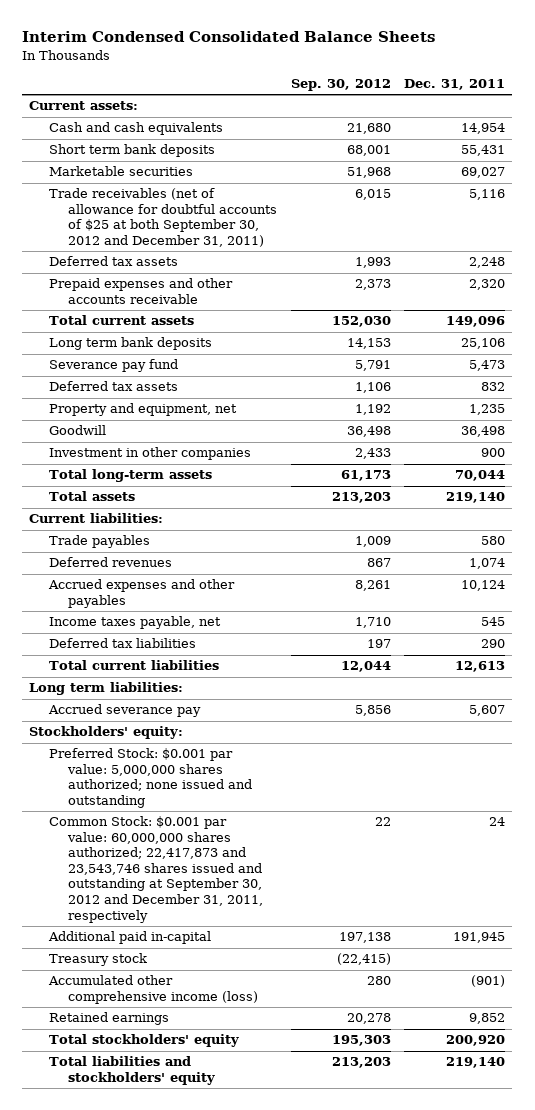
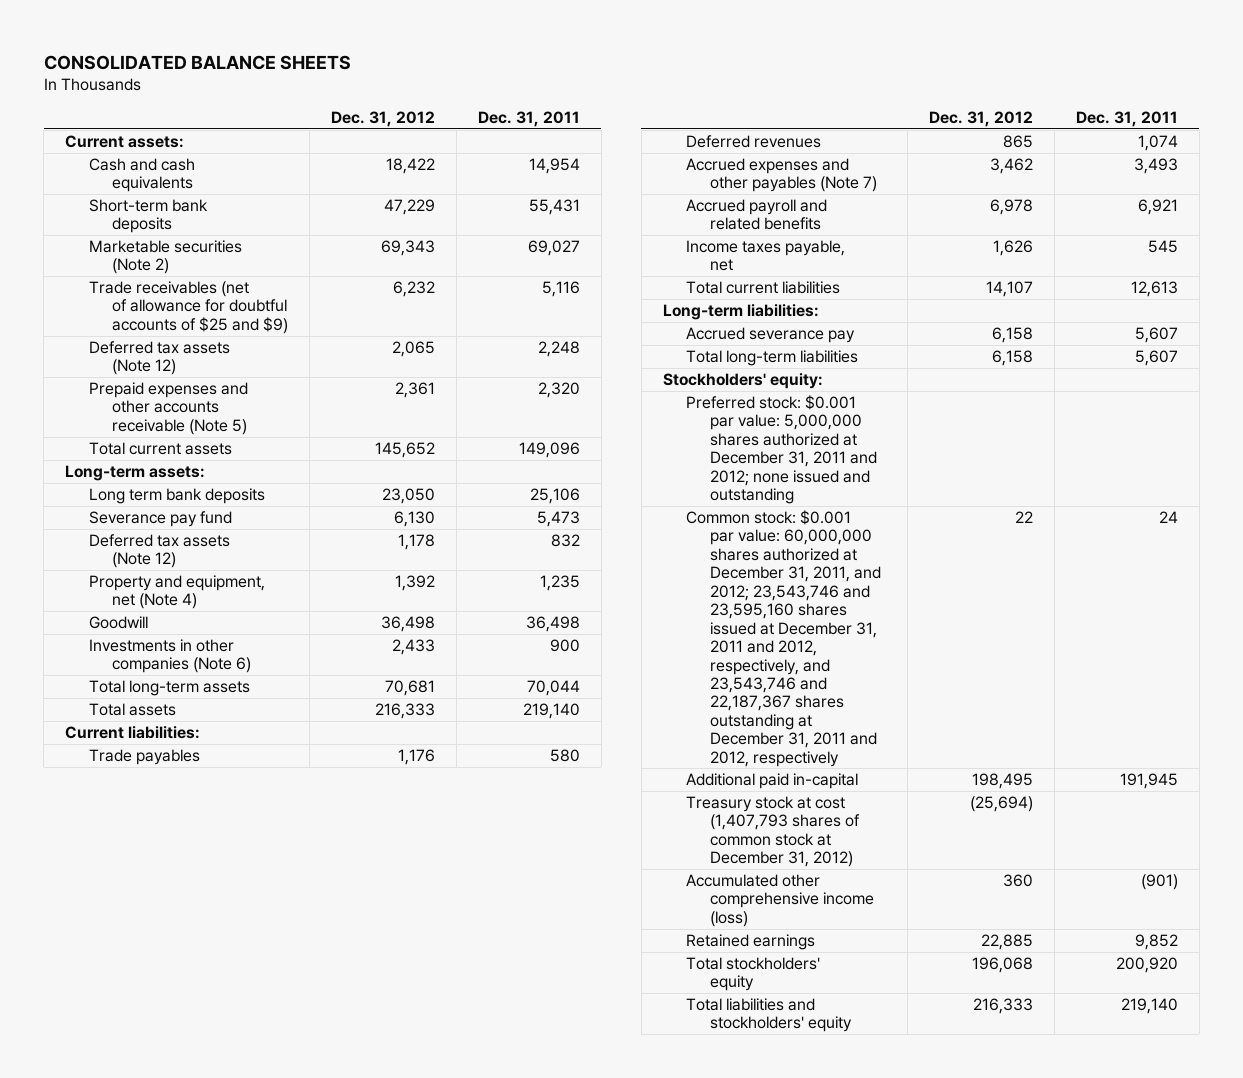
- Interim Condensed Consolidated Balance Sheets
+ CONSOLIDATED BALANCE SHEETS
- | Sep. 30, 2012 | Dec. 31, 2011
+ | Dec. 31, 2012 | Dec. 31, 2011
- Short term bank deposits | 68,001 | 55,431
- Marketable securities | 51,968 | 69,027
- Trade receivables (net of allowance for doubtful accounts of $25 at both September 30, 2012 and December 31, 2011) | 6,015 | 5,116
- Deferred tax assets | 1,993 | 2,248
- Prepaid expenses and other accounts receivable | 2,373 | 2,320
+ Short-term bank deposits | 47,229 | 55,431
+ Marketable securities (Note 2) | 69,343 | 69,027
+ Trade receivables (net of allowance for doubtful accounts of $25 and $9) | 6,232 | 5,116
+ Deferred tax assets (Note 12) | 2,065 | 2,248
+ Prepaid expenses and other accounts receivable (Note 5) | 2,361 | 2,320
+ Long-term assets:
- Deferred tax assets | 1,106 | 832
- Property and equipment, net | 1,192 | 1,235
+ Deferred tax assets (Note 12) | 1,178 | 832
+ Property and equipment, net (Note 4) | 1,392 | 1,235
- Investment in other companies | 2,433 | 900
+ Investments in other companies (Note 6) | 2,433 | 900
- Accrued expenses and other payables | 8,261 | 10,124
+ Accrued expenses and other payables (Note 7) | 3,462 | 3,493
+ Accrued payroll and related benefits | 6,978 | 6,921
- Deferred tax liabilities | 197 | 290
- Long term liabilities:
+ Long-term liabilities:
+ Total long-term liabilities | 6,158 | 5,607
- Preferred Stock: $0.001 par value: 5,000,000 shares authorized; none issued and outstanding
- Common Stock: $0.001 par value: 60,000,000 shares authorized; 22,417,873 and 23,543,746 shares issued and outstanding at September 30, 2012 and December 31, 2011, respectively | 22 | 24
+ Preferred stock: $0.001 par value: 5,000,000 shares authorized at December 31, 2011 and 2012; none issued and outstanding
+ Common stock: $0.001 par value: 60,000,000 shares authorized at December 31, 2011, and 2012; 23,543,746 and 23,595,160 shares issued at December 31, 2011 and 2012, respectively, and 23,543,746 and 22,187,367 shares outstanding at December 31, 2011 and 2012, respectively | 22 | 24
- Treasury stock | (22,415) |
+ Treasury stock at cost (1,407,793 shares of common stock at December 31, 2012) | (25,694) |

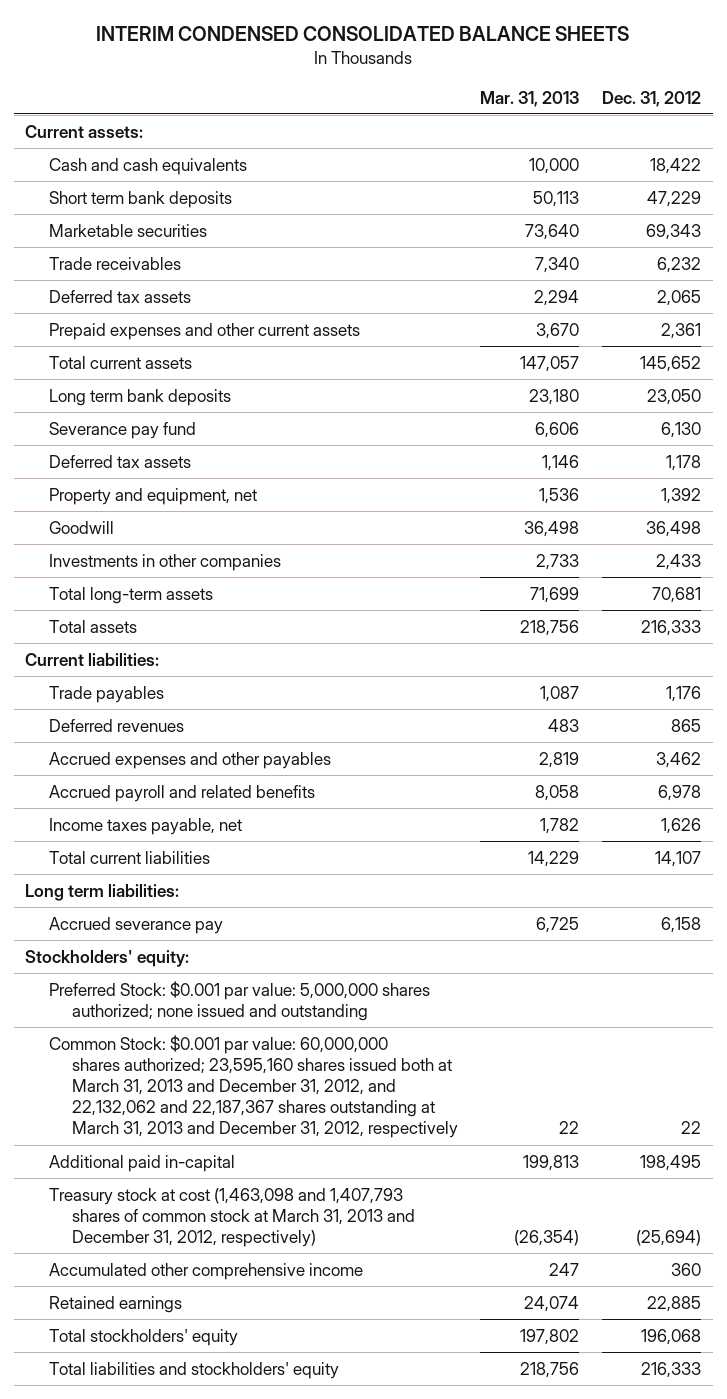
- CONSOLIDATED BALANCE SHEETS
+ INTERIM CONDENSED CONSOLIDATED BALANCE SHEETS
- | Dec. 31, 2012 | Dec. 31, 2011
+ | Mar. 31, 2013 | Dec. 31, 2012
- Short-term bank deposits | 47,229 | 55,431
- Marketable securities (Note 2) | 69,343 | 69,027
- Trade receivables (net of allowance for doubtful accounts of $25 and $9) | 6,232 | 5,116
- Deferred tax assets (Note 12) | 2,065 | 2,248
- Prepaid expenses and other accounts receivable (Note 5) | 2,361 | 2,320
+ Short term bank deposits | 50,113 | 47,229
+ Marketable securities | 73,640 | 69,343
+ Trade receivables | 7,340 | 6,232
+ Deferred tax assets | 2,294 | 2,065
+ Prepaid expenses and other current assets | 3,670 | 2,361
- Long-term assets:
- Deferred tax assets (Note 12) | 1,178 | 832
- Property and equipment, net (Note 4) | 1,392 | 1,235
+ Deferred tax assets | 1,146 | 1,178
+ Property and equipment, net | 1,536 | 1,392
- Investments in other companies (Note 6) | 2,433 | 900
+ Investments in other companies | 2,733 | 2,433
- Accrued expenses and other payables (Note 7) | 3,462 | 3,493
+ Accrued expenses and other payables | 2,819 | 3,462
- Long-term liabilities:
+ Long term liabilities:
- Total long-term liabilities | 6,158 | 5,607
- Preferred stock: $0.001 par value: 5,000,000 shares authorized at December 31, 2011 and 2012; none issued and outstanding
- Common stock: $0.001 par value: 60,000,000 shares authorized at December 31, 2011, and 2012; 23,543,746 and 23,595,160 shares issued at December 31, 2011 and 2012, respectively, and 23,543,746 and 22,187,367 shares outstanding at December 31, 2011 and 2012, respectively | 22 | 24
+ Preferred Stock: $0.001 par value: 5,000,000 shares authorized; none issued and outstanding
+ Common Stock: $0.001 par value: 60,000,000 shares authorized; 23,595,160 shares issued both at March 31, 2013 and December 31, 2012, and 22,132,062 and 22,187,367 shares outstanding at March 31, 2013 and December 31, 2012, respectively | 22 | 22
- Treasury stock at cost (1,407,793 shares of common stock at December 31, 2012) | (25,694) |
- Accumulated other comprehensive income (loss) | 360 | (901)
+ Treasury stock at cost (1,463,098 and 1,407,793 shares of common stock at March 31, 2013 and December 31, 2012, respectively) | (26,354) | (25,694)
+ Accumulated other comprehensive income | 247 | 360

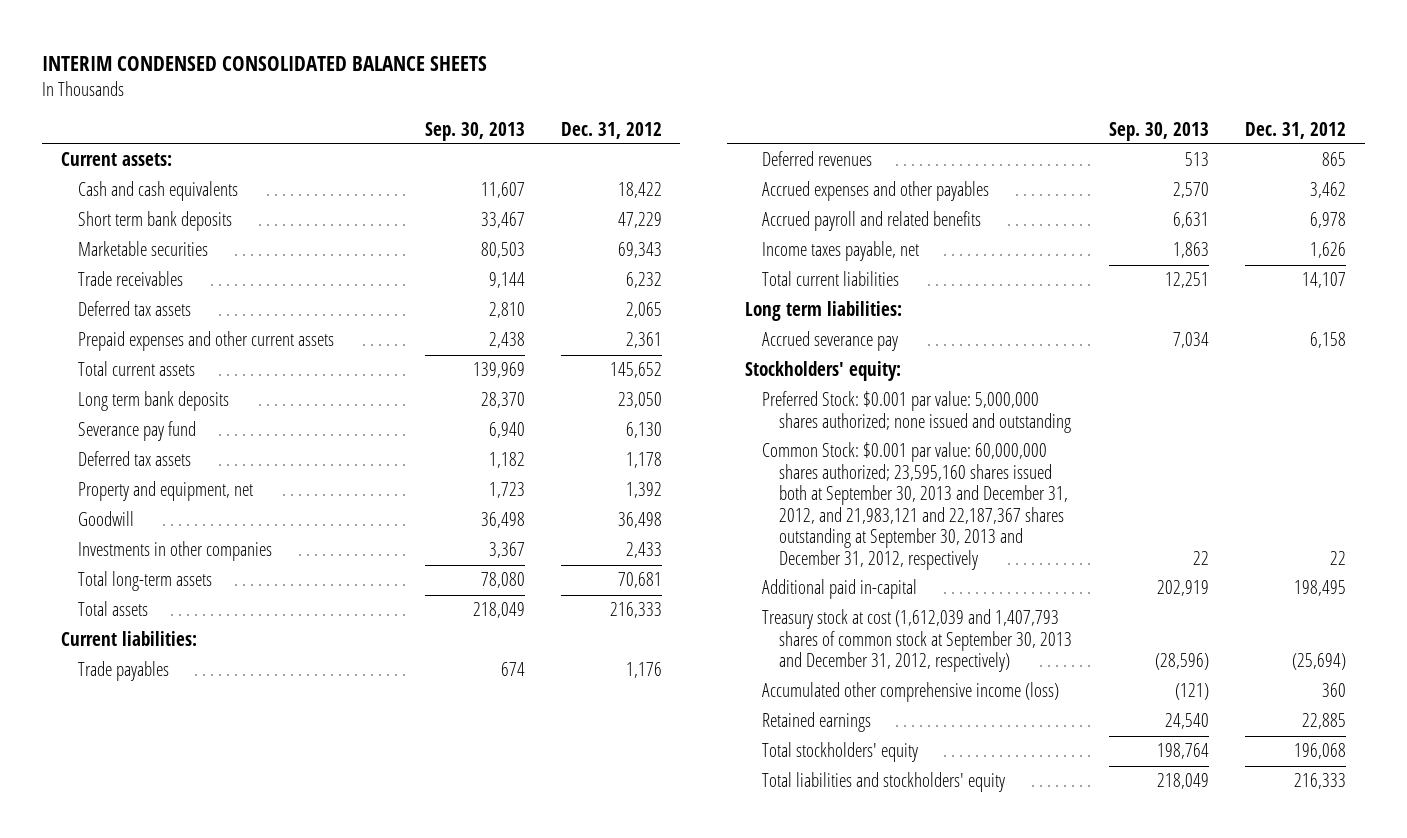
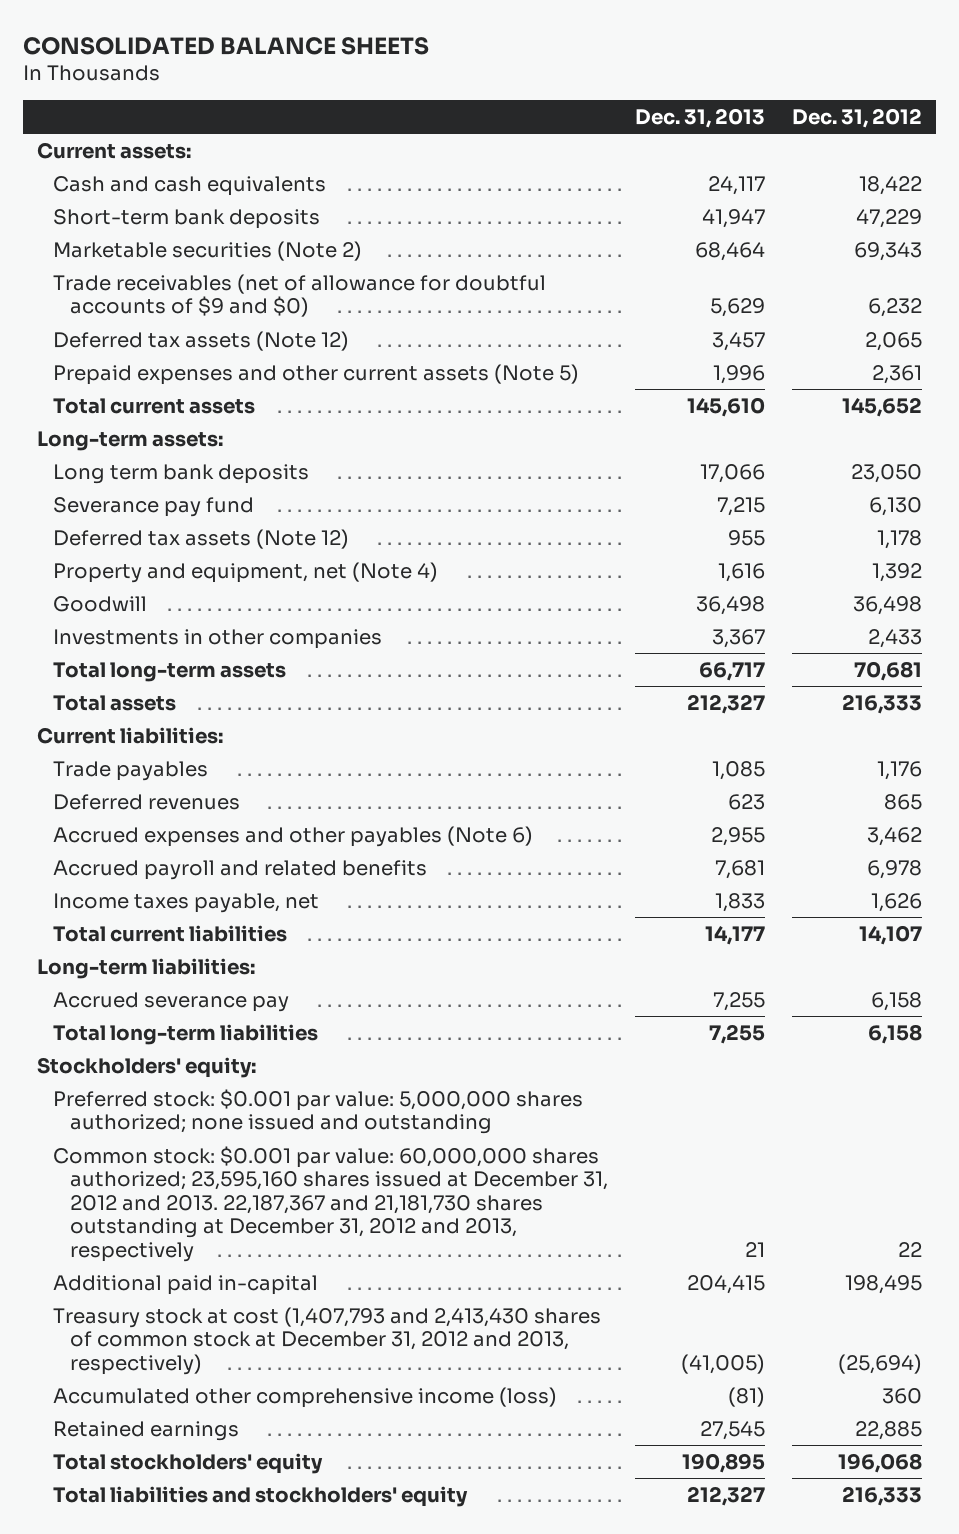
- INTERIM CONDENSED CONSOLIDATED BALANCE SHEETS
+ CONSOLIDATED BALANCE SHEETS
- | Sep. 30, 2013 | Dec. 31, 2012
+ | Dec. 31, 2013 | Dec. 31, 2012
- Short term bank deposits | 33,467 | 47,229
- Marketable securities | 80,503 | 69,343
- Trade receivables | 9,144 | 6,232
- Deferred tax assets | 2,810 | 2,065
- Prepaid expenses and other current assets | 2,438 | 2,361
+ Short-term bank deposits | 41,947 | 47,229
+ Marketable securities (Note 2) | 68,464 | 69,343
+ Trade receivables (net of allowance for doubtful accounts of $9 and $0) | 5,629 | 6,232
+ Deferred tax assets (Note 12) | 3,457 | 2,065
+ Prepaid expenses and other current assets (Note 5) | 1,996 | 2,361
+ Long-term assets:
- Deferred tax assets | 1,182 | 1,178
- Property and equipment, net | 1,723 | 1,392
+ Deferred tax assets (Note 12) | 955 | 1,178
+ Property and equipment, net (Note 4) | 1,616 | 1,392
- Accrued expenses and other payables | 2,570 | 3,462
+ Accrued expenses and other payables (Note 6) | 2,955 | 3,462
- Long term liabilities:
+ Long-term liabilities:
+ Total long-term liabilities | 7,255 | 6,158
- Preferred Stock: $0.001 par value: 5,000,000 shares authorized; none issued and outstanding
- Common Stock: $0.001 par value: 60,000,000 shares authorized; 23,595,160 shares issued both at September 30, 2013 and December 31, 2012, and 21,983,121 and 22,187,367 shares outstanding at September 30, 2013 and December 31, 2012, respectively | 22 | 22
+ Preferred stock: $0.001 par value: 5,000,000 shares authorized; none issued and outstanding
+ Common stock: $0.001 par value: 60,000,000 shares authorized; 23,595,160 shares issued at December 31, 2012 and 2013. 22,187,367 and 21,181,730 shares outstanding at December 31, 2012 and 2013, respectively | 21 | 22
- Treasury stock at cost (1,612,039 and 1,407,793 shares of common stock at September 30, 2013 and December 31, 2012, respectively) | (28,596) | (25,694)
+ Treasury stock at cost (1,407,793 and 2,413,430 shares of common stock at December 31, 2012 and 2013, respectively) | (41,005) | (25,694)

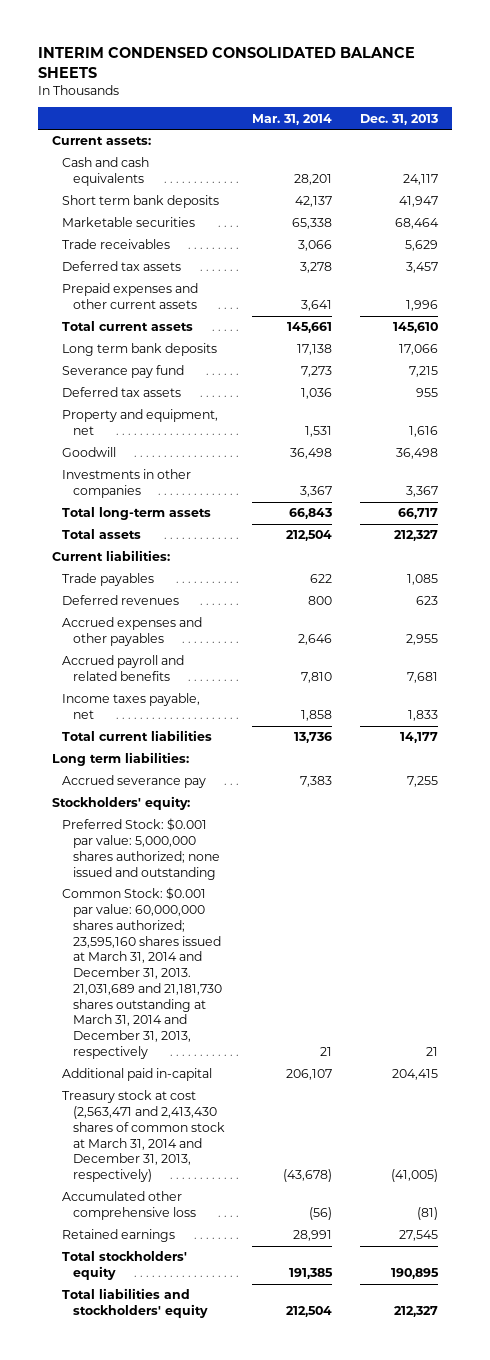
- CONSOLIDATED BALANCE SHEETS
+ INTERIM CONDENSED CONSOLIDATED BALANCE SHEETS
- | Dec. 31, 2013 | Dec. 31, 2012
+ | Mar. 31, 2014 | Dec. 31, 2013
- Short-term bank deposits | 41,947 | 47,229
- Marketable securities (Note 2) | 68,464 | 69,343
- Trade receivables (net of allowance for doubtful accounts of $9 and $0) | 5,629 | 6,232
- Deferred tax assets (Note 12) | 3,457 | 2,065
- Prepaid expenses and other current assets (Note 5) | 1,996 | 2,361
+ Short term bank deposits | 42,137 | 41,947
+ Marketable securities | 65,338 | 68,464
+ Trade receivables | 3,066 | 5,629
+ Deferred tax assets | 3,278 | 3,457
+ Prepaid expenses and other current assets | 3,641 | 1,996
- Long-term assets:
- Deferred tax assets (Note 12) | 955 | 1,178
- Property and equipment, net (Note 4) | 1,616 | 1,392
+ Deferred tax assets | 1,036 | 955
+ Property and equipment, net | 1,531 | 1,616
- Accrued expenses and other payables (Note 6) | 2,955 | 3,462
+ Accrued expenses and other payables | 2,646 | 2,955
- Long-term liabilities:
+ Long term liabilities:
- Total long-term liabilities | 7,255 | 6,158
- Preferred stock: $0.001 par value: 5,000,000 shares authorized; none issued and outstanding
- Common stock: $0.001 par value: 60,000,000 shares authorized; 23,595,160 shares issued at December 31, 2012 and 2013. 22,187,367 and 21,181,730 shares outstanding at December 31, 2012 and 2013, respectively | 21 | 22
+ Preferred Stock: $0.001 par value: 5,000,000 shares authorized; none issued and outstanding
+ Common Stock: $0.001 par value: 60,000,000 shares authorized; 23,595,160 shares issued at March 31, 2014 and December 31, 2013. 21,031,689 and 21,181,730 shares outstanding at March 31, 2014 and December 31, 2013, respectively | 21 | 21
- Treasury stock at cost (1,407,793 and 2,413,430 shares of common stock at December 31, 2012 and 2013, respectively) | (41,005) | (25,694)
- Accumulated other comprehensive income (loss) | (81) | 360
+ Treasury stock at cost (2,563,471 and 2,413,430 shares of common stock at March 31, 2014 and December 31, 2013, respectively) | (43,678) | (41,005)
+ Accumulated other comprehensive loss | (56) | (81)

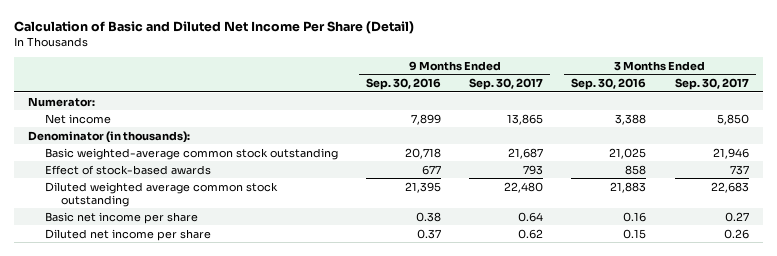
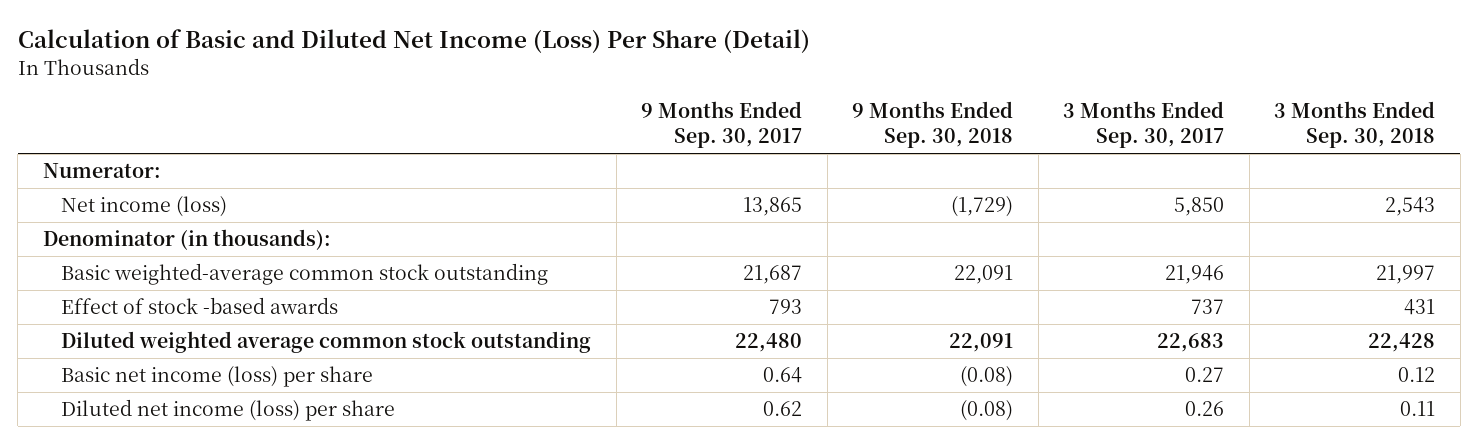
- Calculation of Basic and Diluted Net Income Per Share (Detail)
+ Calculation of Basic and Diluted Net Income (Loss) Per Share (Detail)
- | 9 Months Ended Sep. 30, 2016 | 9 Months Ended Sep. 30, 2017 | 3 Months Ended Sep. 30, 2016 | 3 Months Ended Sep. 30, 2017
+ | 9 Months Ended Sep. 30, 2017 | 9 Months Ended Sep. 30, 2018 | 3 Months Ended Sep. 30, 2017 | 3 Months Ended Sep. 30, 2018
- Net income | 7,899 | 13,865 | 3,388 | 5,850
+ Net income (loss) | 13,865 | (1,729) | 5,850 | 2,543
- Effect of stock-based awards | 677 | 793 | 858 | 737
+ Effect of stock -based awards | 793 | | 737 | 431
- Basic net income per share | 0.38 | 0.64 | 0.16 | 0.27
- Diluted net income per share | 0.37 | 0.62 | 0.15 | 0.26
+ Basic net income (loss) per share | 0.64 | (0.08) | 0.27 | 0.12
+ Diluted net income (loss) per share | 0.62 | (0.08) | 0.26 | 0.11

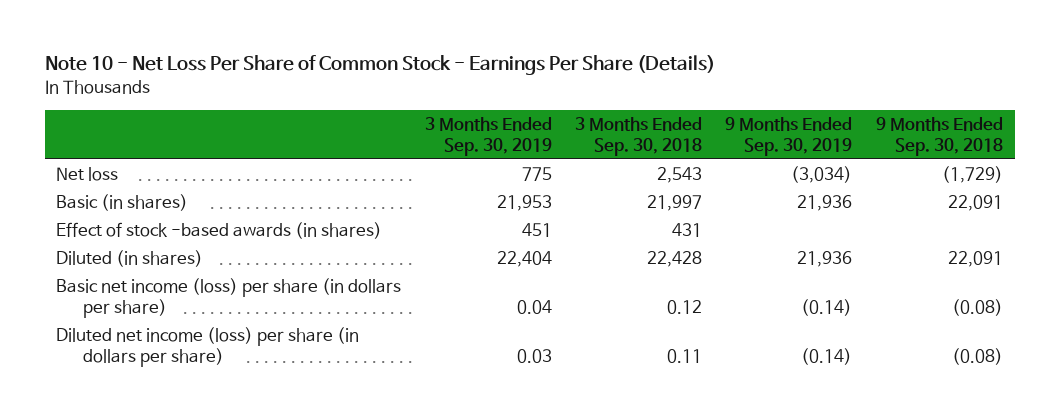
- Calculation of Basic and Diluted Net Income (Loss) Per Share (Detail)
+ Note 10 - Net Loss Per Share of Common Stock - Earnings Per Share (Details)
- | 9 Months Ended Sep. 30, 2017 | 9 Months Ended Sep. 30, 2018 | 3 Months Ended Sep. 30, 2017 | 3 Months Ended Sep. 30, 2018
+ | 3 Months Ended Sep. 30, 2019 | 3 Months Ended Sep. 30, 2018 | 9 Months Ended Sep. 30, 2019 | 9 Months Ended Sep. 30, 2018
- Numerator:
- Net income (loss) | 13,865 | (1,729) | 5,850 | 2,543
- Denominator (in thousands):
- Basic weighted-average common stock outstanding | 21,687 | 22,091 | 21,946 | 21,997
- Effect of stock -based awards | 793 | | 737 | 431
- Diluted weighted average common stock outstanding | 22,480 | 22,091 | 22,683 | 22,428
- Basic net income (loss) per share | 0.64 | (0.08) | 0.27 | 0.12
- Diluted net income (loss) per share | 0.62 | (0.08) | 0.26 | 0.11
+ Net loss | 775 | 2,543 | (3,034) | (1,729)
+ Basic (in shares) | 21,953 | 21,997 | 21,936 | 22,091
+ Effect of stock -based awards (in shares) | 451 | 431 | |
+ Diluted (in shares) | 22,404 | 22,428 | 21,936 | 22,091
+ Basic net income (loss) per share (in dollars per share) | 0.04 | 0.12 | (0.14) | (0.08)
+ Diluted net income (loss) per share (in dollars per share) | 0.03 | 0.11 | (0.14) | (0.08)

